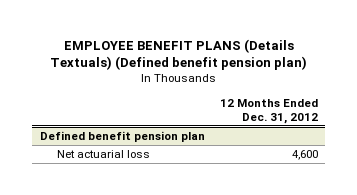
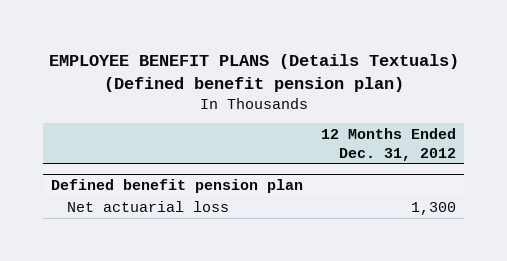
@ Defined benefit pension plan
- Net actuarial loss | 4,600
+ Net actuarial loss | 1,300

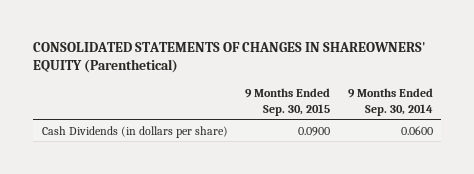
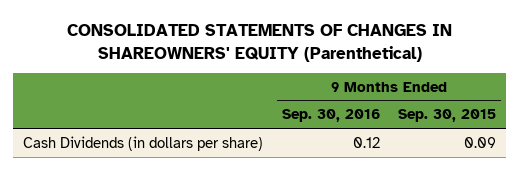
- | 9 Months Ended Sep. 30, 2015 | 9 Months Ended Sep. 30, 2014
+ | 9 Months Ended Sep. 30, 2016 | 9 Months Ended Sep. 30, 2015
- Cash Dividends (in dollars per share) | 0.0900 | 0.0600
+ Cash Dividends (in dollars per share) | 0.12 | 0.09

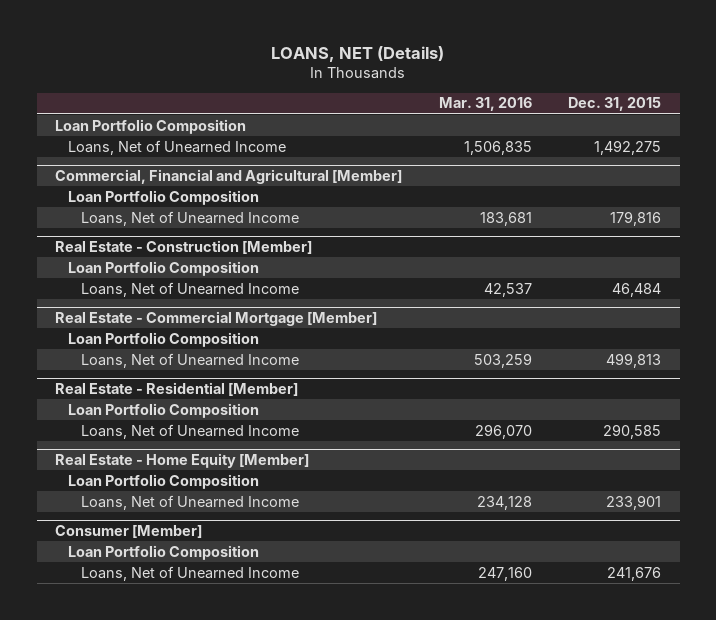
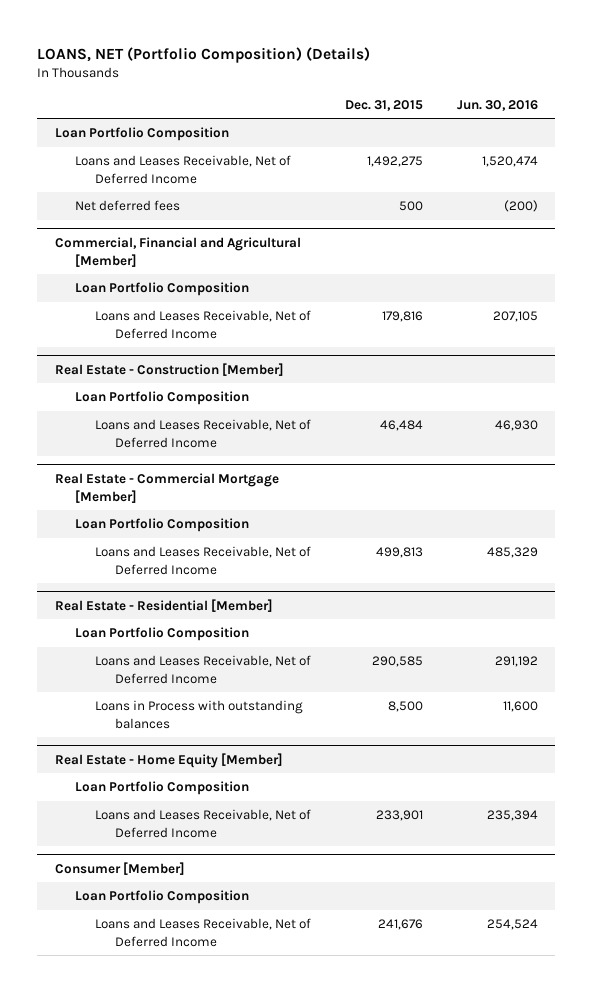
- LOANS, NET (Details)
+ LOANS, NET (Portfolio Composition) (Details)
- | Mar. 31, 2016 | Dec. 31, 2015
+ | Dec. 31, 2015 | Jun. 30, 2016
- Loans, Net of Unearned Income | 1,506,835 | 1,492,275
+ Loans and Leases Receivable, Net of Deferred Income | 1,492,275 | 1,520,474
+ Net deferred fees | 500 | (200)
@ Commercial, Financial and Agricultural [Member]
- Loans, Net of Unearned Income | 183,681 | 179,816
+ Loans and Leases Receivable, Net of Deferred Income | 179,816 | 207,105
@ Real Estate - Construction [Member]
- Loans, Net of Unearned Income | 42,537 | 46,484
+ Loans and Leases Receivable, Net of Deferred Income | 46,484 | 46,930
@ Real Estate - Commercial Mortgage [Member]
- Loans, Net of Unearned Income | 503,259 | 499,813
+ Loans and Leases Receivable, Net of Deferred Income | 499,813 | 485,329
@ Real Estate - Residential [Member]
- Loans, Net of Unearned Income | 296,070 | 290,585
+ Loans and Leases Receivable, Net of Deferred Income | 290,585 | 291,192
+ Loans in Process with outstanding balances | 8,500 | 11,600
@ Real Estate - Home Equity [Member]
- Loans, Net of Unearned Income | 234,128 | 233,901
+ Loans and Leases Receivable, Net of Deferred Income | 233,901 | 235,394
@ Consumer [Member]
- Loans, Net of Unearned Income | 247,160 | 241,676
+ Loans and Leases Receivable, Net of Deferred Income | 241,676 | 254,524

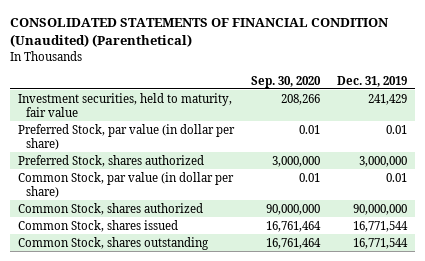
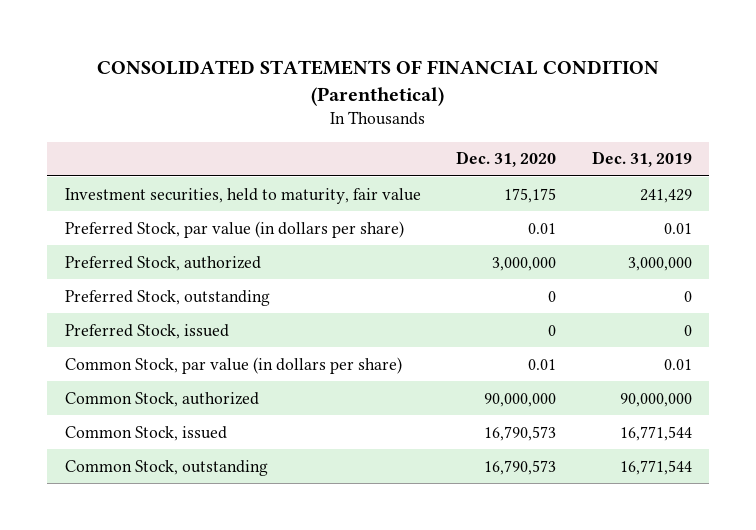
- CONSOLIDATED STATEMENTS OF FINANCIAL CONDITION (Unaudited) (Parenthetical)
+ CONSOLIDATED STATEMENTS OF FINANCIAL CONDITION (Parenthetical)
- | Sep. 30, 2020 | Dec. 31, 2019
+ | Dec. 31, 2020 | Dec. 31, 2019
- Preferred Stock, par value (in dollar per share) | 0.01 | 0.01
- Preferred Stock, shares authorized | 3,000,000 | 3,000,000
- Common Stock, par value (in dollar per share) | 0.01 | 0.01
- Common Stock, shares authorized | 90,000,000 | 90,000,000
- Common Stock, shares issued | 16,761,464 | 16,771,544
- Common Stock, shares outstanding | 16,761,464 | 16,771,544
+ Preferred Stock, par value (in dollars per share) | 0.01 | 0.01
+ Preferred Stock, authorized | 3,000,000 | 3,000,000
+ Preferred Stock, outstanding | 0 | 0
+ Preferred Stock, issued | 0 | 0
+ Common Stock, par value (in dollars per share) | 0.01 | 0.01
+ Common Stock, authorized | 90,000,000 | 90,000,000
+ Common Stock, issued | 16,790,573 | 16,771,544
+ Common Stock, outstanding | 16,790,573 | 16,771,544

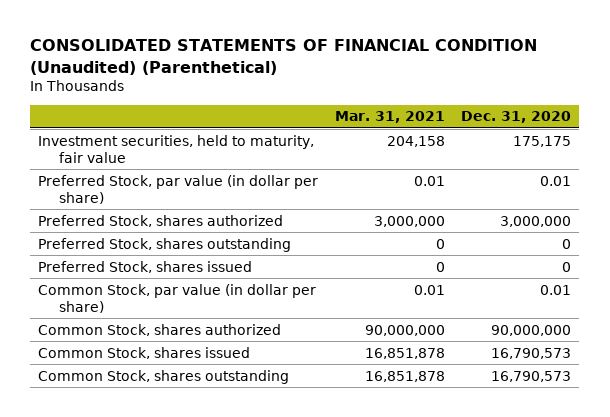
- CONSOLIDATED STATEMENTS OF FINANCIAL CONDITION (Parenthetical)
+ CONSOLIDATED STATEMENTS OF FINANCIAL CONDITION (Unaudited) (Parenthetical)
- | Dec. 31, 2020 | Dec. 31, 2019
+ | Mar. 31, 2021 | Dec. 31, 2020
- Preferred Stock, par value (in dollars per share) | 0.01 | 0.01
- Preferred Stock, authorized | 3,000,000 | 3,000,000
- Preferred Stock, outstanding | 0 | 0
- Preferred Stock, issued | 0 | 0
- Common Stock, par value (in dollars per share) | 0.01 | 0.01
- Common Stock, authorized | 90,000,000 | 90,000,000
- Common Stock, issued | 16,790,573 | 16,771,544
- Common Stock, outstanding | 16,790,573 | 16,771,544
+ Preferred Stock, par value (in dollar per share) | 0.01 | 0.01
+ Preferred Stock, shares authorized | 3,000,000 | 3,000,000
+ Preferred Stock, shares outstanding | 0 | 0
+ Preferred Stock, shares issued | 0 | 0
+ Common Stock, par value (in dollar per share) | 0.01 | 0.01
+ Common Stock, shares authorized | 90,000,000 | 90,000,000
+ Common Stock, shares issued | 16,851,878 | 16,790,573
+ Common Stock, shares outstanding | 16,851,878 | 16,790,573

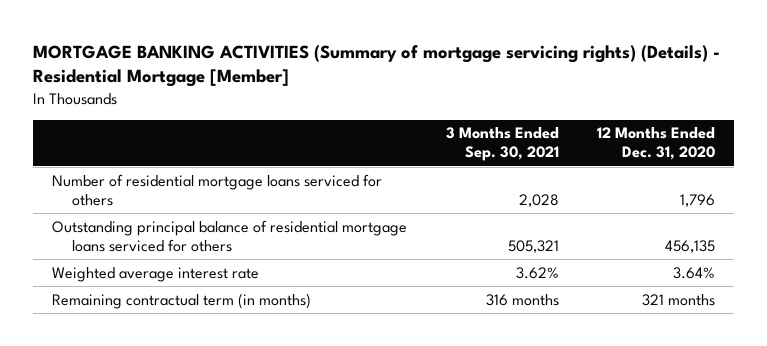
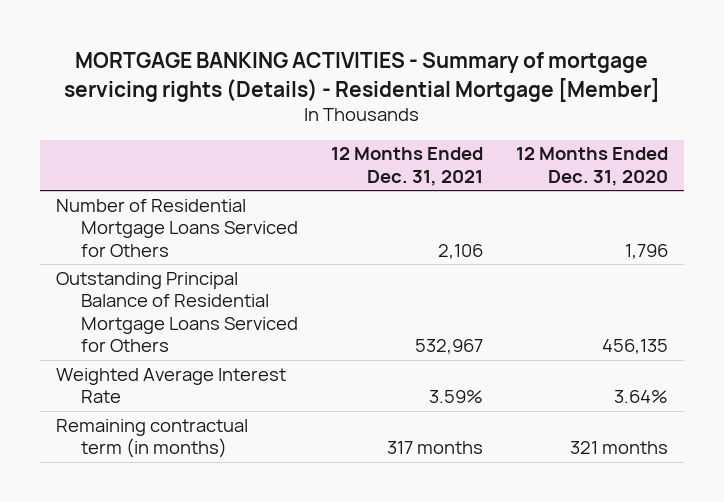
- MORTGAGE BANKING ACTIVITIES (Summary of mortgage servicing rights) (Details) - Residential Mortgage [Member]
+ MORTGAGE BANKING ACTIVITIES - Summary of mortgage servicing rights (Details) - Residential Mortgage [Member]
- | 3 Months Ended Sep. 30, 2021 | 12 Months Ended Dec. 31, 2020
+ | 12 Months Ended Dec. 31, 2021 | 12 Months Ended Dec. 31, 2020
- Number of residential mortgage loans serviced for others | 2,028 | 1,796
- Outstanding principal balance of residential mortgage loans serviced for others | 505,321 | 456,135
- Weighted average interest rate | 3.62% | 3.64%
+ Number of Residential Mortgage Loans Serviced for Others | 2,106 | 1,796
+ Outstanding Principal Balance of Residential Mortgage Loans Serviced for Others | 532,967 | 456,135
+ Weighted Average Interest Rate | 3.59% | 3.64%

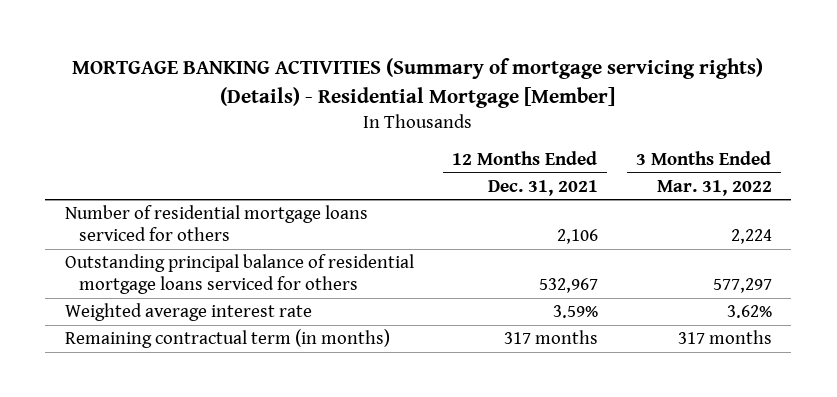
- MORTGAGE BANKING ACTIVITIES - Summary of mortgage servicing rights (Details) - Residential Mortgage [Member]
+ MORTGAGE BANKING ACTIVITIES (Summary of mortgage servicing rights) (Details) - Residential Mortgage [Member]
- | 12 Months Ended Dec. 31, 2021 | 12 Months Ended Dec. 31, 2020
+ | 12 Months Ended Dec. 31, 2021 | 3 Months Ended Mar. 31, 2022
- Number of Residential Mortgage Loans Serviced for Others | 2,106 | 1,796
- Outstanding Principal Balance of Residential Mortgage Loans Serviced for Others | 532,967 | 456,135
- Weighted Average Interest Rate | 3.59% | 3.64%
+ Number of residential mortgage loans serviced for others | 2,106 | 2,224
+ Outstanding principal balance of residential mortgage loans serviced for others | 532,967 | 577,297
+ Weighted average interest rate | 3.59% | 3.62%

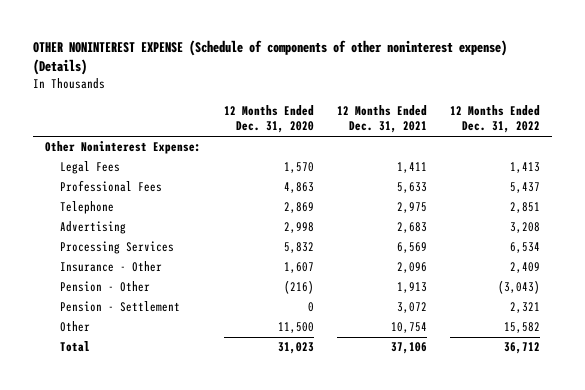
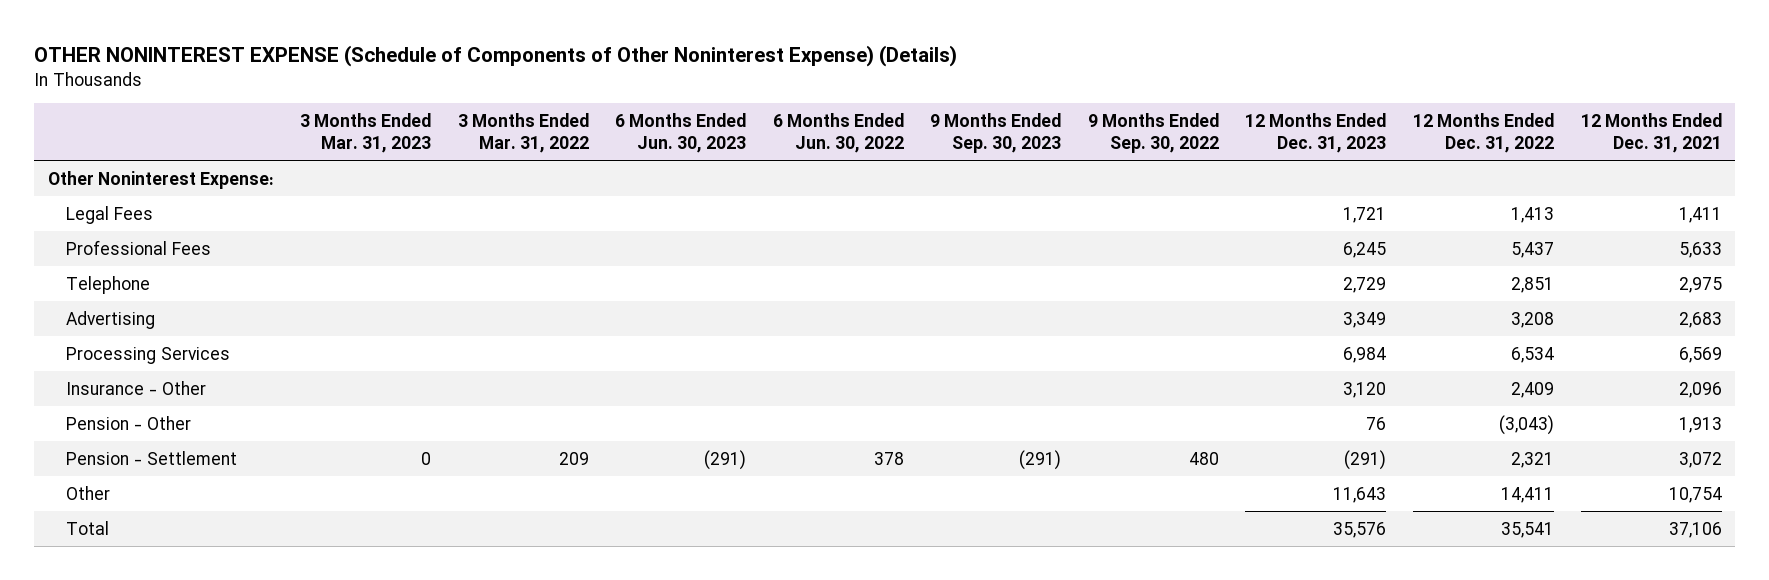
- OTHER NONINTEREST EXPENSE (Schedule of components of other noninterest expense) (Details)
+ OTHER NONINTEREST EXPENSE (Schedule of Components of Other Noninterest Expense) (Details)
- | 12 Months Ended Dec. 31, 2020 | 12 Months Ended Dec. 31, 2021 | 12 Months Ended Dec. 31, 2022
+ | 3 Months Ended Mar. 31, 2023 | 3 Months Ended Mar. 31, 2022 | 6 Months Ended Jun. 30, 2023 | 6 Months Ended Jun. 30, 2022 | 9 Months Ended Sep. 30, 2023 | 9 Months Ended Sep. 30, 2022 | 12 Months Ended Dec. 31, 2023 | 12 Months Ended Dec. 31, 2022 | 12 Months Ended Dec. 31, 2021
- Other | 11,500 | 10,754 | 15,582
- Total | 31,023 | 37,106 | 36,712
+ Other | | | | | | | 11,643 | 14,411 | 10,754
+ Total | | | | | | | 35,576 | 35,541 | 37,106

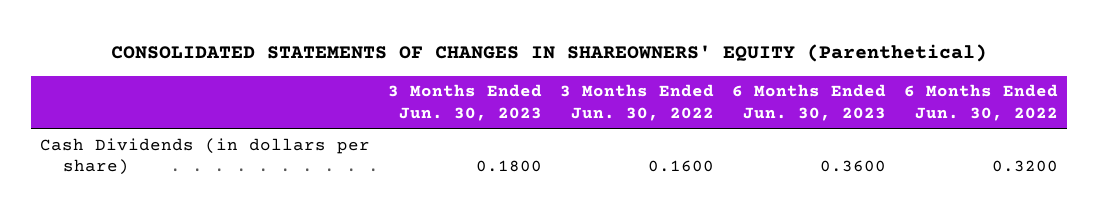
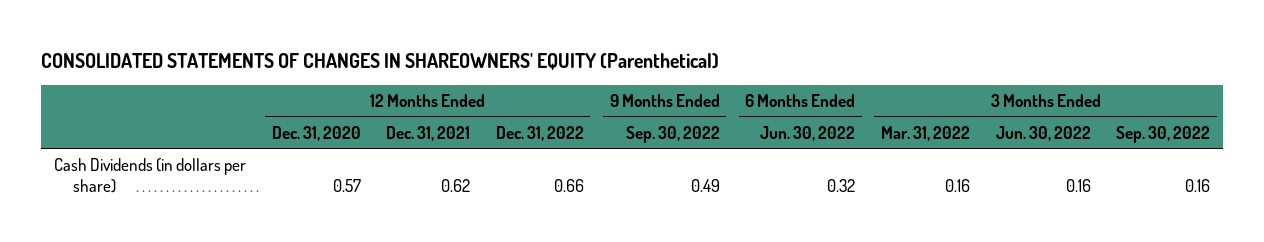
- | 3 Months Ended Jun. 30, 2023 | 3 Months Ended Jun. 30, 2022 | 6 Months Ended Jun. 30, 2023 | 6 Months Ended Jun. 30, 2022
+ | 12 Months Ended Dec. 31, 2020 | 12 Months Ended Dec. 31, 2021 | 12 Months Ended Dec. 31, 2022 | 9 Months Ended Sep. 30, 2022 | 6 Months Ended Jun. 30, 2022 | 3 Months Ended Mar. 31, 2022 | 3 Months Ended Jun. 30, 2022 | 3 Months Ended Sep. 30, 2022
- Cash Dividends (in dollars per share) | 0.1800 | 0.1600 | 0.3600 | 0.3200
+ Cash Dividends (in dollars per share) | 0.57 | 0.62 | 0.66 | 0.49 | 0.32 | 0.16 | 0.16 | 0.16

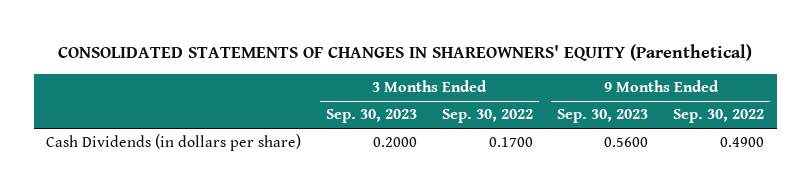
- | 12 Months Ended Dec. 31, 2020 | 12 Months Ended Dec. 31, 2021 | 12 Months Ended Dec. 31, 2022 | 9 Months Ended Sep. 30, 2022 | 6 Months Ended Jun. 30, 2022 | 3 Months Ended Mar. 31, 2022 | 3 Months Ended Jun. 30, 2022 | 3 Months Ended Sep. 30, 2022
+ | 3 Months Ended Sep. 30, 2023 | 3 Months Ended Sep. 30, 2022 | 9 Months Ended Sep. 30, 2023 | 9 Months Ended Sep. 30, 2022
- Cash Dividends (in dollars per share) | 0.57 | 0.62 | 0.66 | 0.49 | 0.32 | 0.16 | 0.16 | 0.16
+ Cash Dividends (in dollars per share) | 0.2000 | 0.1700 | 0.5600 | 0.4900

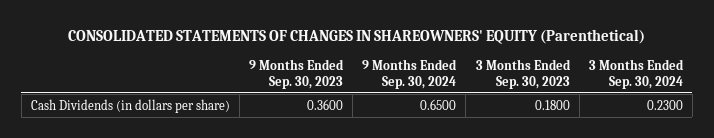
- | 3 Months Ended Sep. 30, 2023 | 3 Months Ended Sep. 30, 2022 | 9 Months Ended Sep. 30, 2023 | 9 Months Ended Sep. 30, 2022
+ | 9 Months Ended Sep. 30, 2023 | 9 Months Ended Sep. 30, 2024 | 3 Months Ended Sep. 30, 2023 | 3 Months Ended Sep. 30, 2024
- Cash Dividends (in dollars per share) | 0.2000 | 0.1700 | 0.5600 | 0.4900
+ Cash Dividends (in dollars per share) | 0.3600 | 0.6500 | 0.1800 | 0.2300

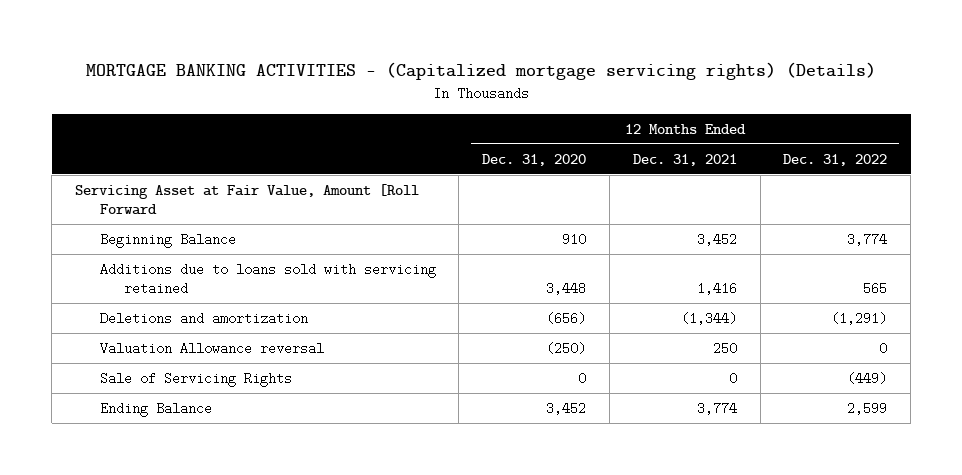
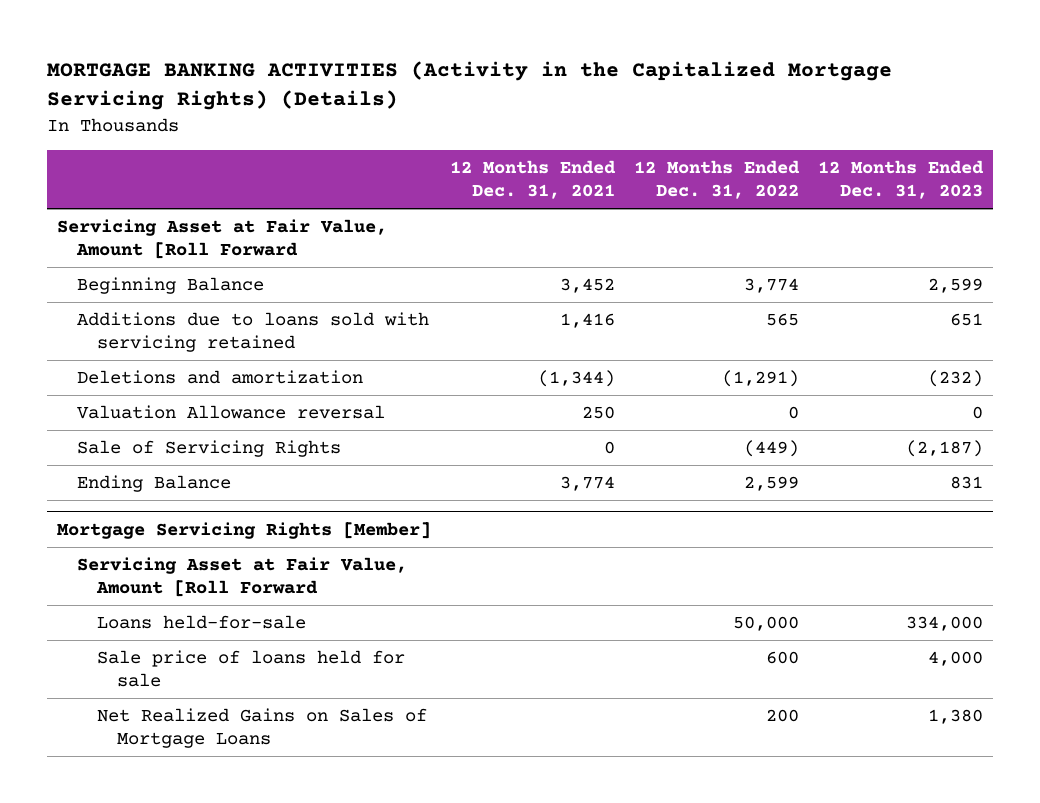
- MORTGAGE BANKING ACTIVITIES - (Capitalized mortgage servicing rights) (Details)
+ MORTGAGE BANKING ACTIVITIES (Activity in the Capitalized Mortgage Servicing Rights) (Details)
- | 12 Months Ended Dec. 31, 2020 | 12 Months Ended Dec. 31, 2021 | 12 Months Ended Dec. 31, 2022
+ | 12 Months Ended Dec. 31, 2021 | 12 Months Ended Dec. 31, 2022 | 12 Months Ended Dec. 31, 2023
+ Mortgage Servicing Rights [Member]
+ Servicing Asset at Fair Value, Amount [Roll Forward
+ Loans held-for-sale | | 50,000 | 334,000
+ Sale price of loans held for sale | | 600 | 4,000
+ Net Realized Gains on Sales of Mortgage Loans | | 200 | 1,380

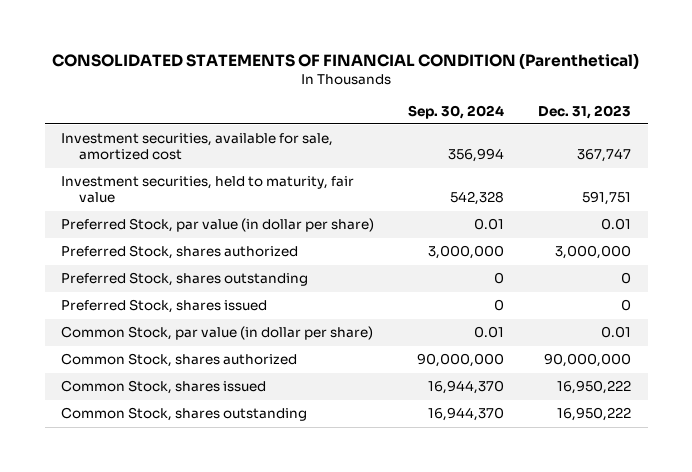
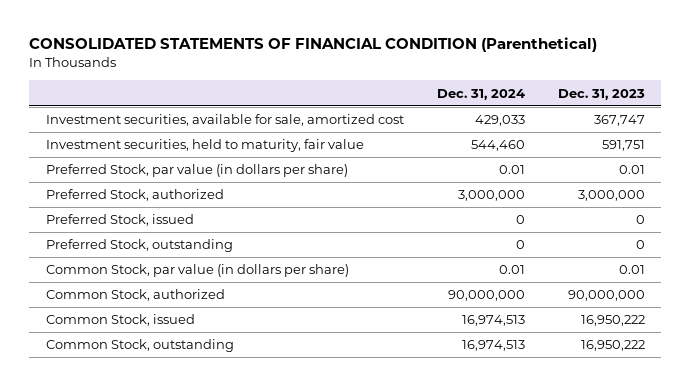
- | Sep. 30, 2024 | Dec. 31, 2023
+ | Dec. 31, 2024 | Dec. 31, 2023
- Preferred Stock, par value (in dollar per share) | 0.01 | 0.01
- Preferred Stock, shares authorized | 3,000,000 | 3,000,000
- Preferred Stock, shares outstanding | 0 | 0
- Preferred Stock, shares issued | 0 | 0
- Common Stock, par value (in dollar per share) | 0.01 | 0.01
- Common Stock, shares authorized | 90,000,000 | 90,000,000
- Common Stock, shares issued | 16,944,370 | 16,950,222
- Common Stock, shares outstanding | 16,944,370 | 16,950,222
+ Preferred Stock, par value (in dollars per share) | 0.01 | 0.01
+ Preferred Stock, authorized | 3,000,000 | 3,000,000
+ Preferred Stock, issued | 0 | 0
+ Preferred Stock, outstanding | 0 | 0
+ Common Stock, par value (in dollars per share) | 0.01 | 0.01
+ Common Stock, authorized | 90,000,000 | 90,000,000
+ Common Stock, issued | 16,974,513 | 16,950,222
+ Common Stock, outstanding | 16,974,513 | 16,950,222

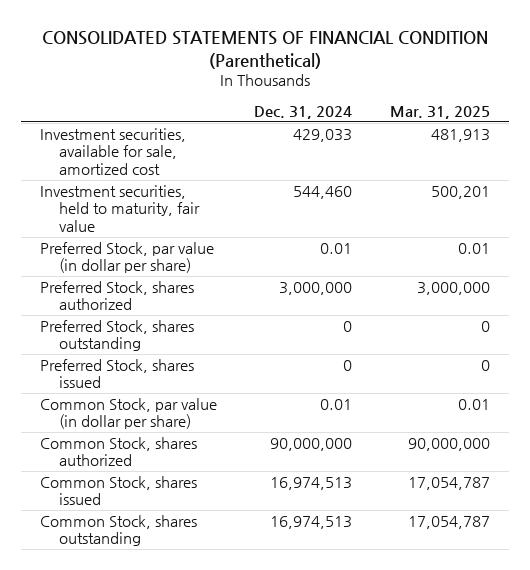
- | Dec. 31, 2024 | Dec. 31, 2023
+ | Dec. 31, 2024 | Mar. 31, 2025
- Preferred Stock, par value (in dollars per share) | 0.01 | 0.01
- Preferred Stock, authorized | 3,000,000 | 3,000,000
- Preferred Stock, issued | 0 | 0
- Preferred Stock, outstanding | 0 | 0
- Common Stock, par value (in dollars per share) | 0.01 | 0.01
- Common Stock, authorized | 90,000,000 | 90,000,000
- Common Stock, issued | 16,974,513 | 16,950,222
- Common Stock, outstanding | 16,974,513 | 16,950,222
+ Preferred Stock, par value (in dollar per share) | 0.01 | 0.01
+ Preferred Stock, shares authorized | 3,000,000 | 3,000,000
+ Preferred Stock, shares outstanding | 0 | 0
+ Preferred Stock, shares issued | 0 | 0
+ Common Stock, par value (in dollar per share) | 0.01 | 0.01
+ Common Stock, shares authorized | 90,000,000 | 90,000,000
+ Common Stock, shares issued | 16,974,513 | 17,054,787
+ Common Stock, shares outstanding | 16,974,513 | 17,054,787

